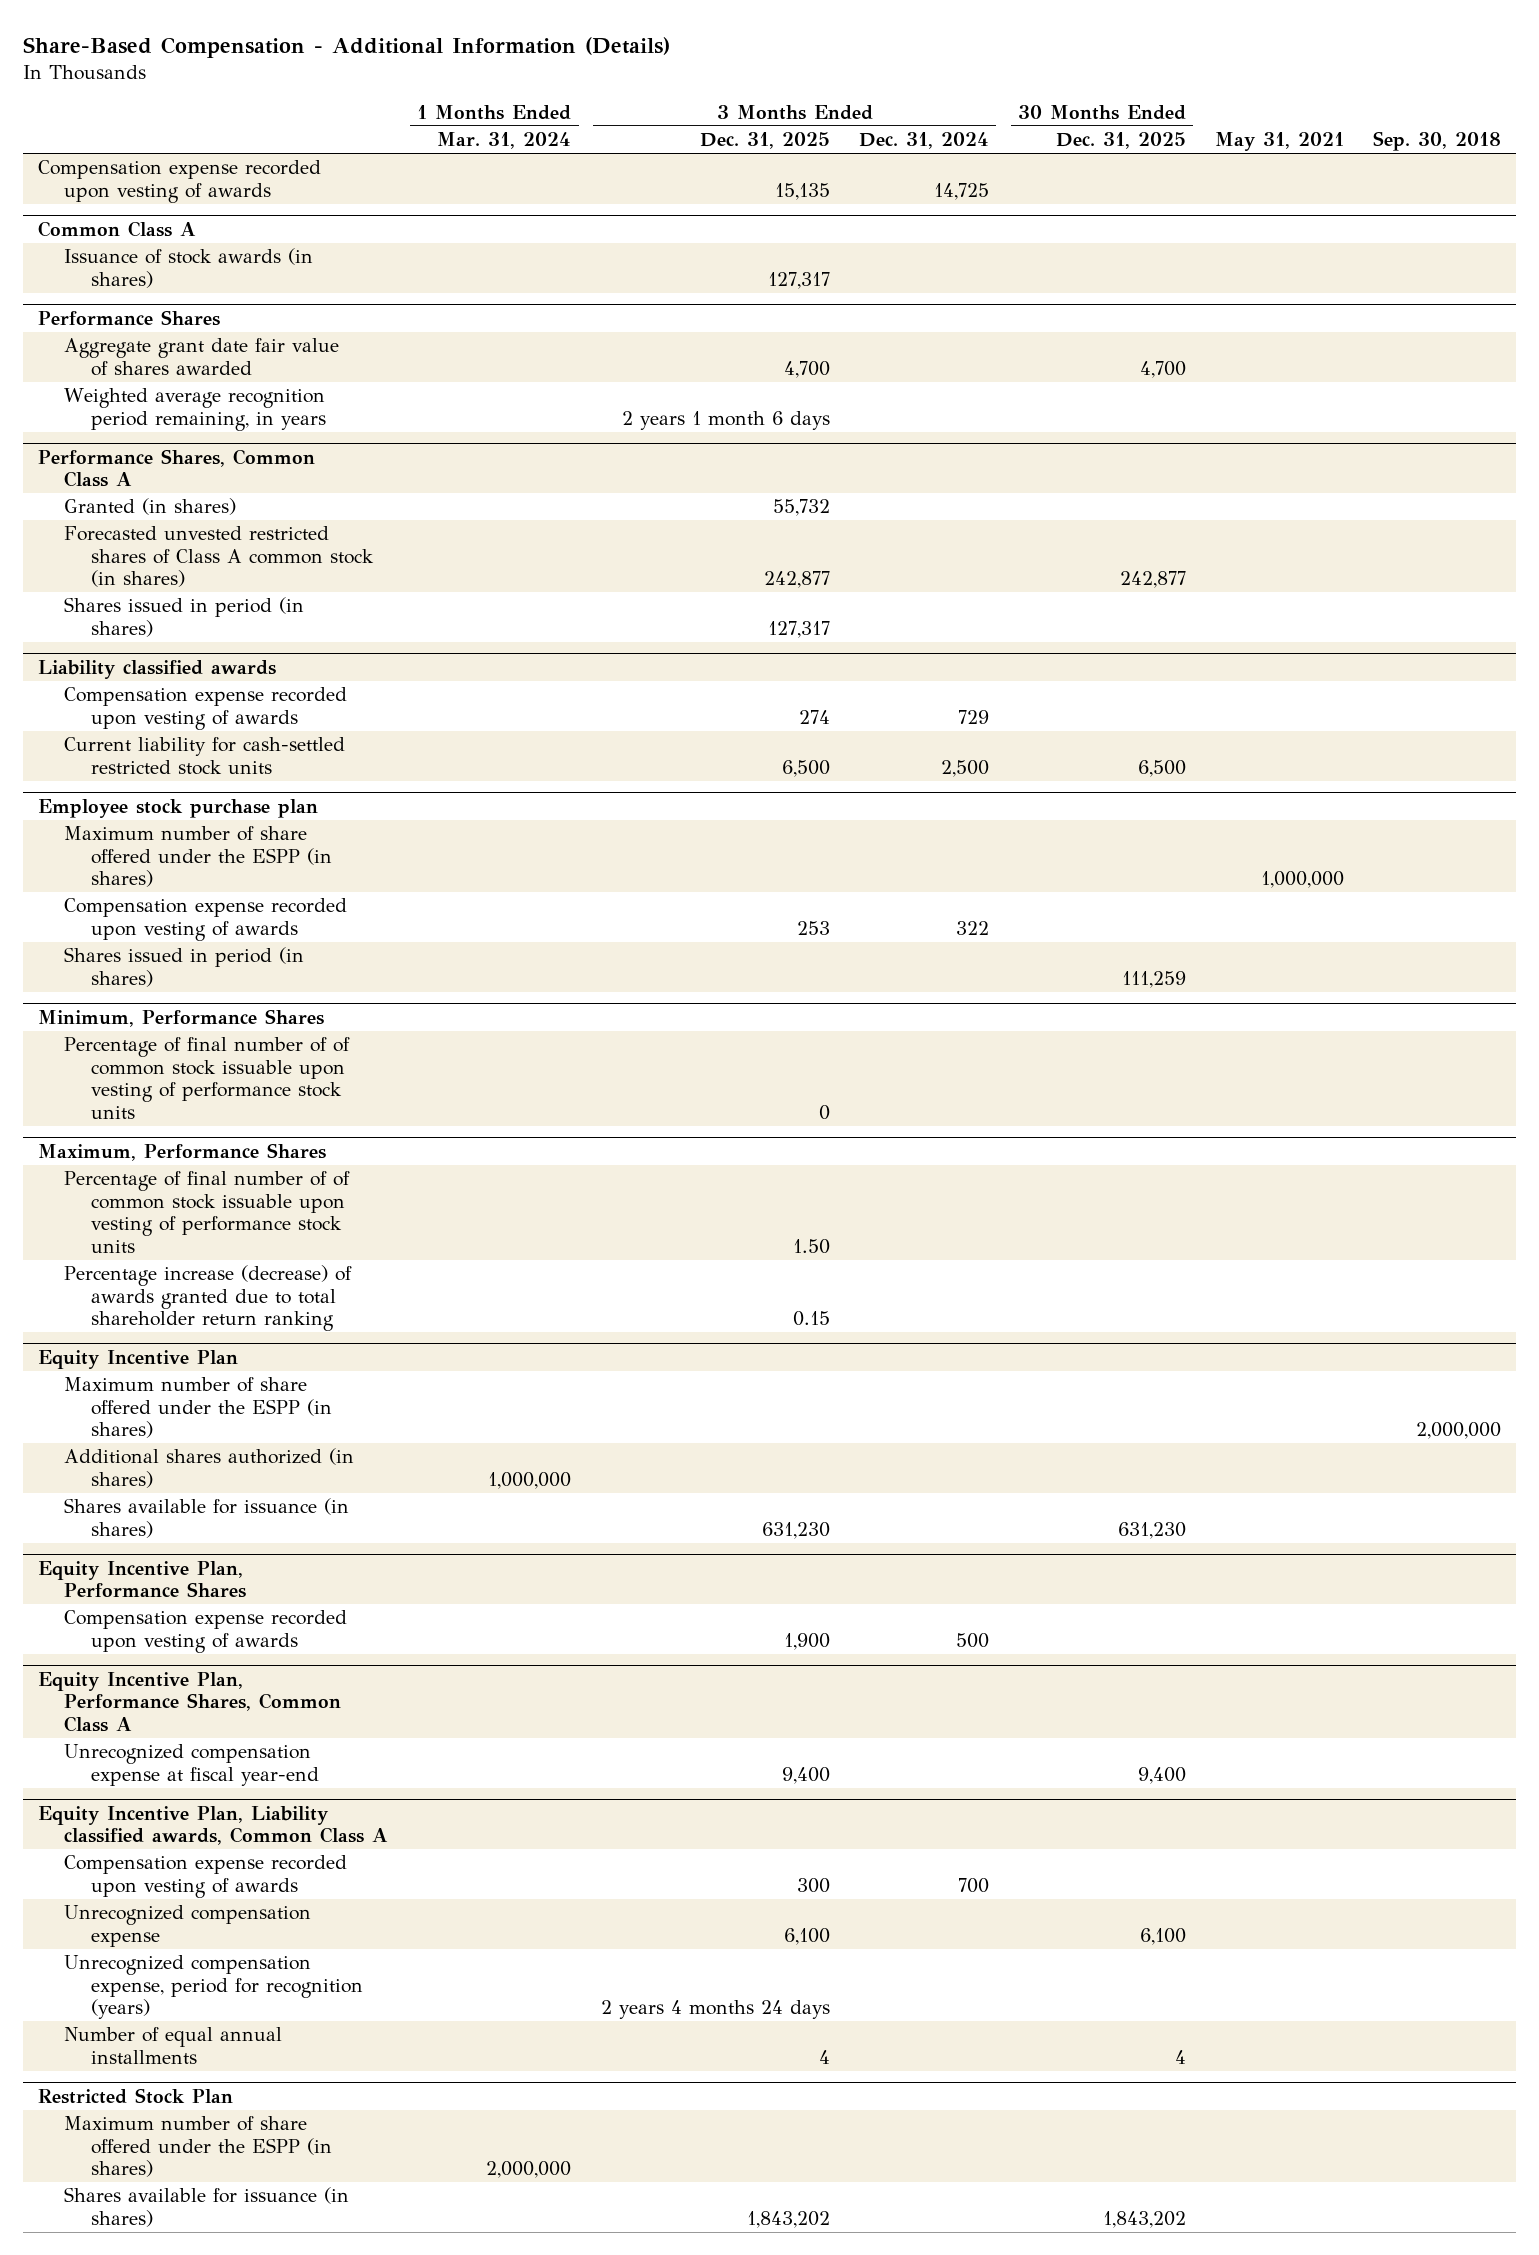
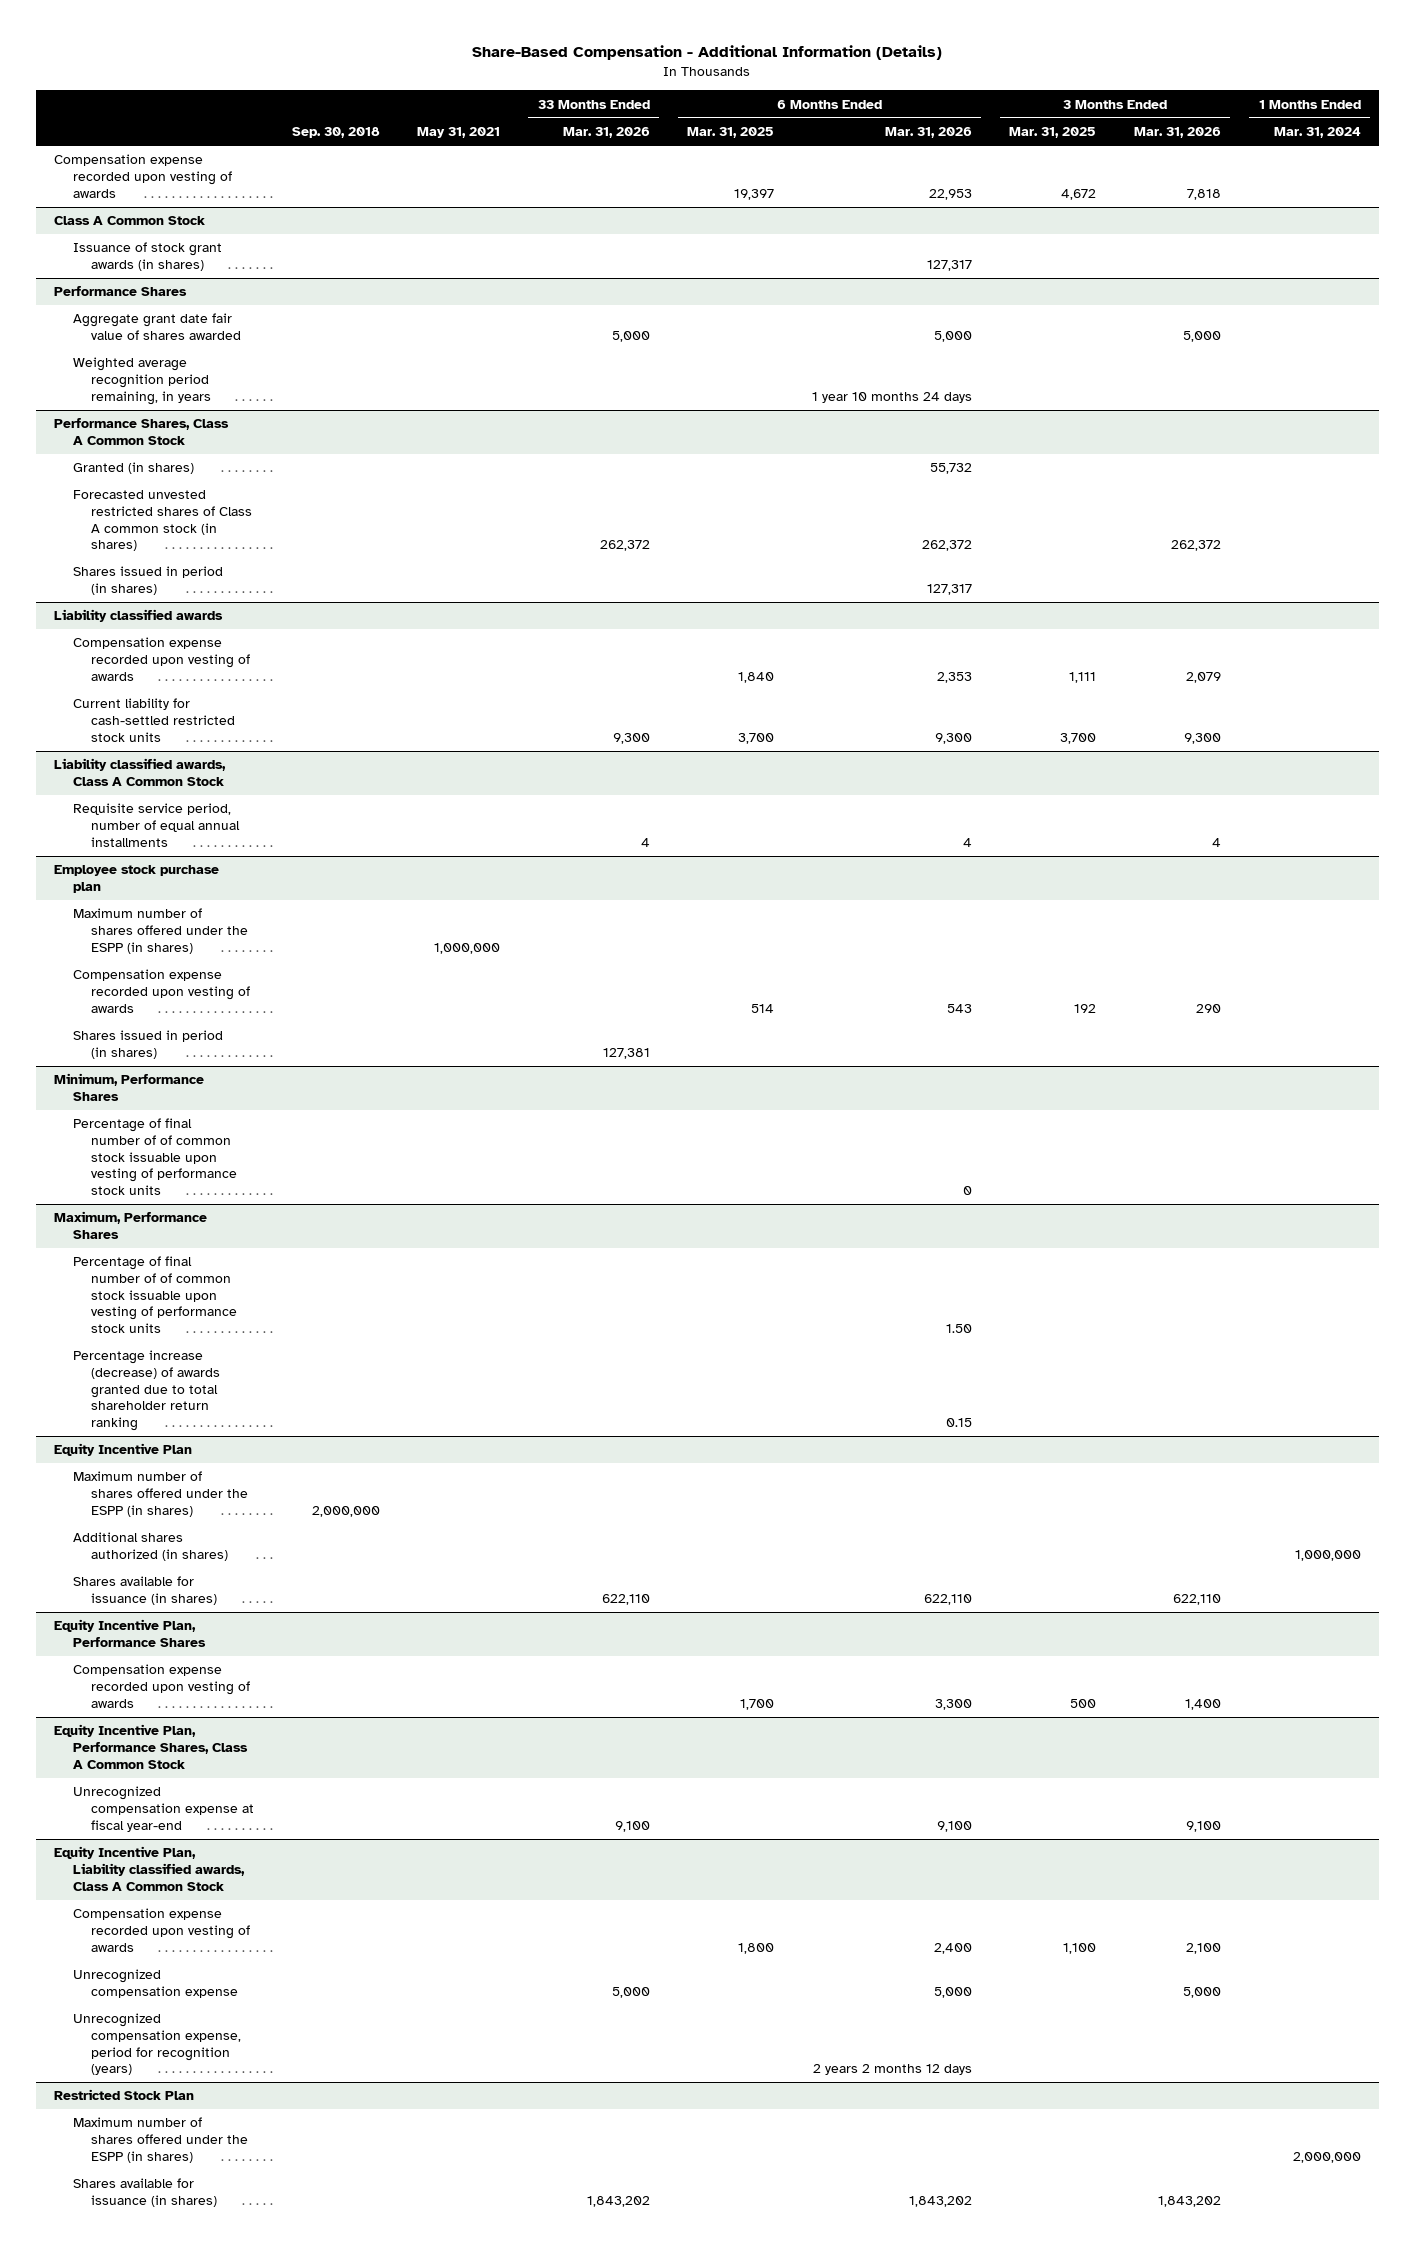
- | 1 Months Ended Mar. 31, 2024 | 3 Months Ended Dec. 31, 2025 | 3 Months Ended Dec. 31, 2024 | 30 Months Ended Dec. 31, 2025 | May 31, 2021 | Sep. 30, 2018
+ | Sep. 30, 2018 | May 31, 2021 | 33 Months Ended Mar. 31, 2026 | 6 Months Ended Mar. 31, 2025 | 6 Months Ended Mar. 31, 2026 | 3 Months Ended Mar. 31, 2025 | 3 Months Ended Mar. 31, 2026 | 1 Months Ended Mar. 31, 2024
- Common Class A
- Issuance of stock awards (in shares) | | 127,317 | | | |
+ Class A Common Stock
+ Issuance of stock grant awards (in shares) | | | | | 127,317 | | |
- Performance Shares, Common Class A
+ Performance Shares, Class A Common Stock
+ Liability classified awards, Class A Common Stock
+ Requisite service period, number of equal annual installments | | | 4 | | 4 | | 4 |
@ Employee stock purchase plan
- Maximum number of share offered under the ESPP (in shares) | | | | | 1,000,000 |
+ Maximum number of shares offered under the ESPP (in shares) | | 1,000,000 | | | | | |
@ Equity Incentive Plan
- Maximum number of share offered under the ESPP (in shares) | | | | | | 2,000,000
+ Maximum number of shares offered under the ESPP (in shares) | 2,000,000 | | | | | | |
- Equity Incentive Plan, Performance Shares, Common Class A
+ Equity Incentive Plan, Performance Shares, Class A Common Stock
- Equity Incentive Plan, Liability classified awards, Common Class A
+ Equity Incentive Plan, Liability classified awards, Class A Common Stock
- Number of equal annual installments | | 4 | | 4 | |
@ Restricted Stock Plan
- Maximum number of share offered under the ESPP (in shares) | 2,000,000 | | | | |
+ Maximum number of shares offered under the ESPP (in shares) | | | | | | | | 2,000,000

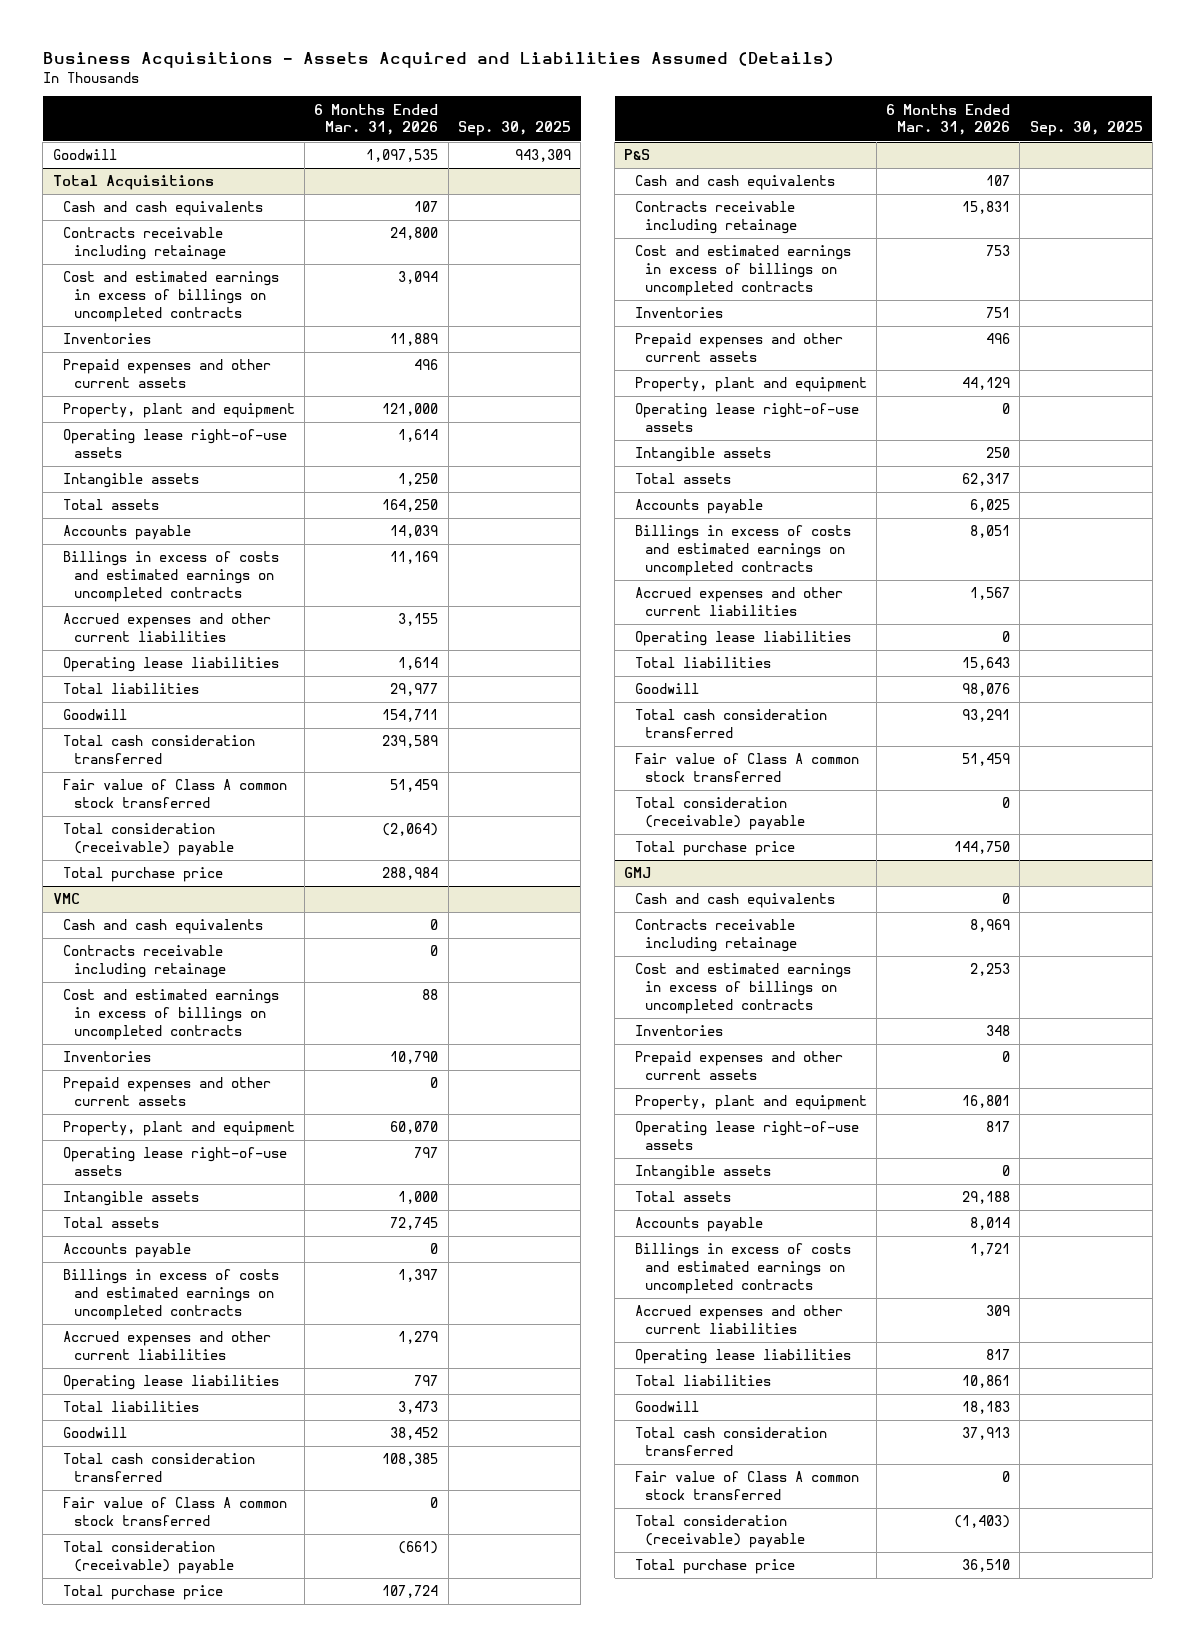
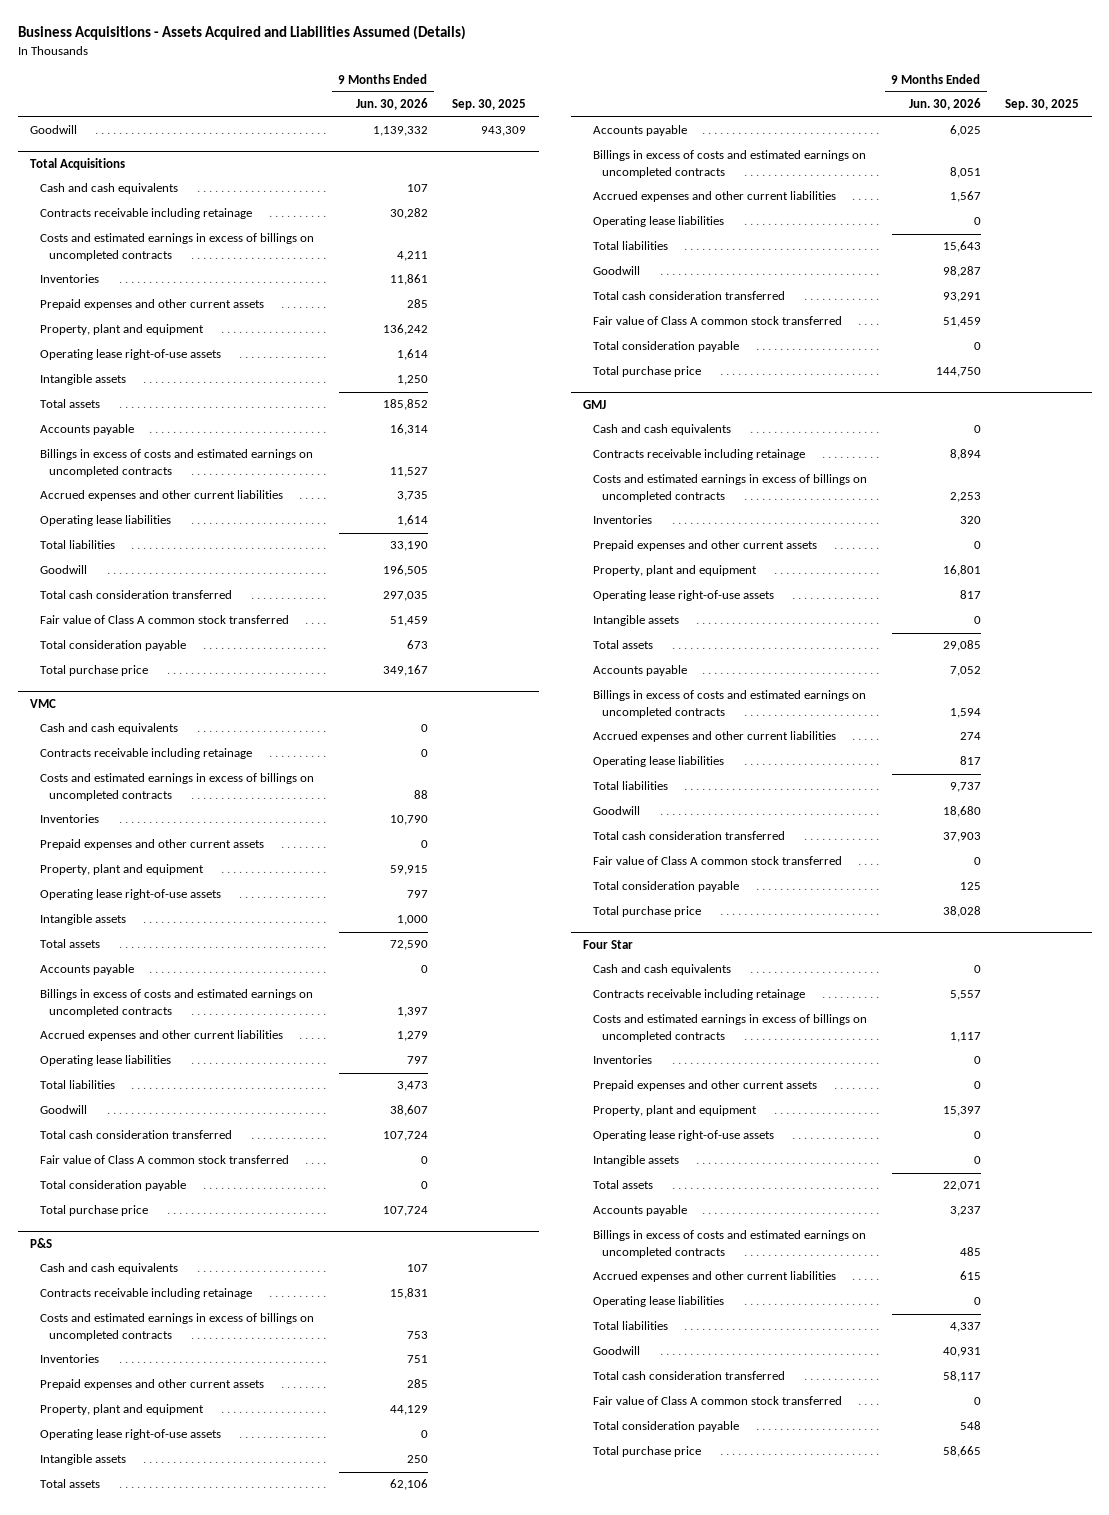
- | 6 Months Ended Mar. 31, 2026 | Sep. 30, 2025
+ | 9 Months Ended Jun. 30, 2026 | Sep. 30, 2025
@ Total Acquisitions
- Cost and estimated earnings in excess of billings on uncompleted contracts | 3,094 |
+ Costs and estimated earnings in excess of billings on uncompleted contracts | 4,211 |
- Total consideration (receivable) payable | (2,064) |
+ Total consideration payable | 673 |
@ VMC
- Cost and estimated earnings in excess of billings on uncompleted contracts | 88 |
+ Costs and estimated earnings in excess of billings on uncompleted contracts | 88 |
- Total consideration (receivable) payable | (661) |
+ Total consideration payable | 0 |
@ P&S
- Cost and estimated earnings in excess of billings on uncompleted contracts | 753 |
+ Costs and estimated earnings in excess of billings on uncompleted contracts | 753 |
- Total consideration (receivable) payable | 0 |
+ Total consideration payable | 0 |
@ GMJ
- Cost and estimated earnings in excess of billings on uncompleted contracts | 2,253 |
+ Costs and estimated earnings in excess of billings on uncompleted contracts | 2,253 |
- Total consideration (receivable) payable | (1,403) |
+ Total consideration payable | 125 |
+ Four Star
+ Cash and cash equivalents | 0 |
+ Contracts receivable including retainage | 5,557 |
+ Costs and estimated earnings in excess of billings on uncompleted contracts | 1,117 |
+ Inventories | 0 |
+ Prepaid expenses and other current assets | 0 |
+ Property, plant and equipment | 15,397 |
+ Operating lease right-of-use assets | 0 |
+ Intangible assets | 0 |
+ Total assets | 22,071 |
+ Accounts payable | 3,237 |
+ Billings in excess of costs and estimated earnings on uncompleted contracts | 485 |
+ Accrued expenses and other current liabilities | 615 |
+ Operating lease liabilities | 0 |
+ Total liabilities | 4,337 |
+ Goodwill | 40,931 |
+ Total cash consideration transferred | 58,117 |
+ Fair value of Class A common stock transferred | 0 |
+ Total consideration payable | 548 |
+ Total purchase price | 58,665 |

